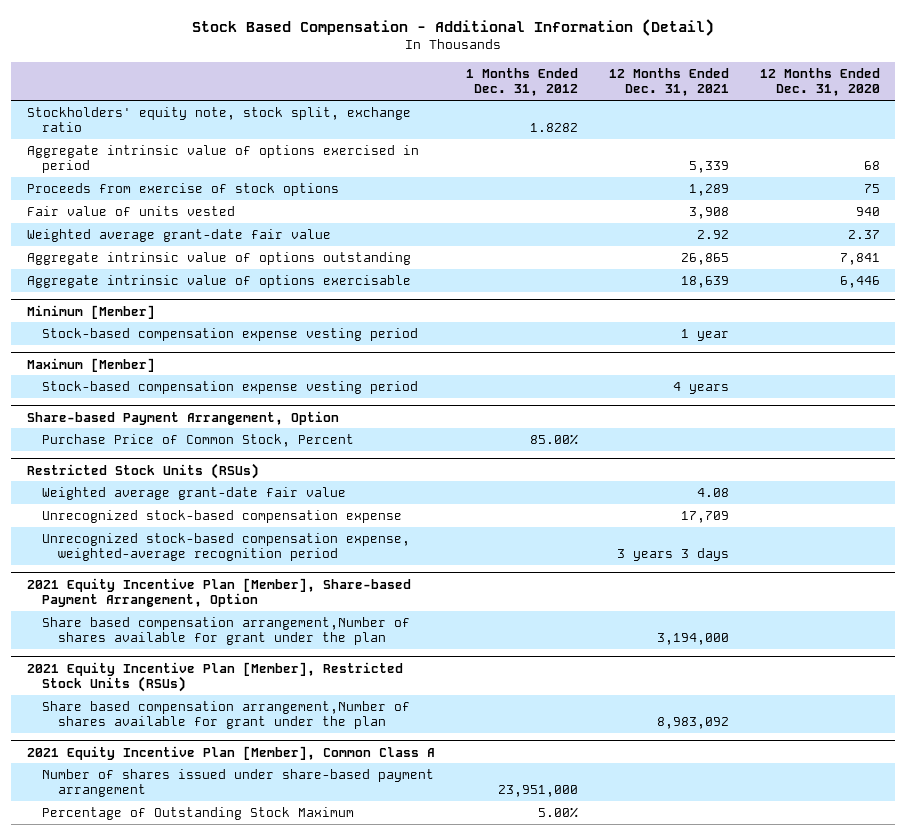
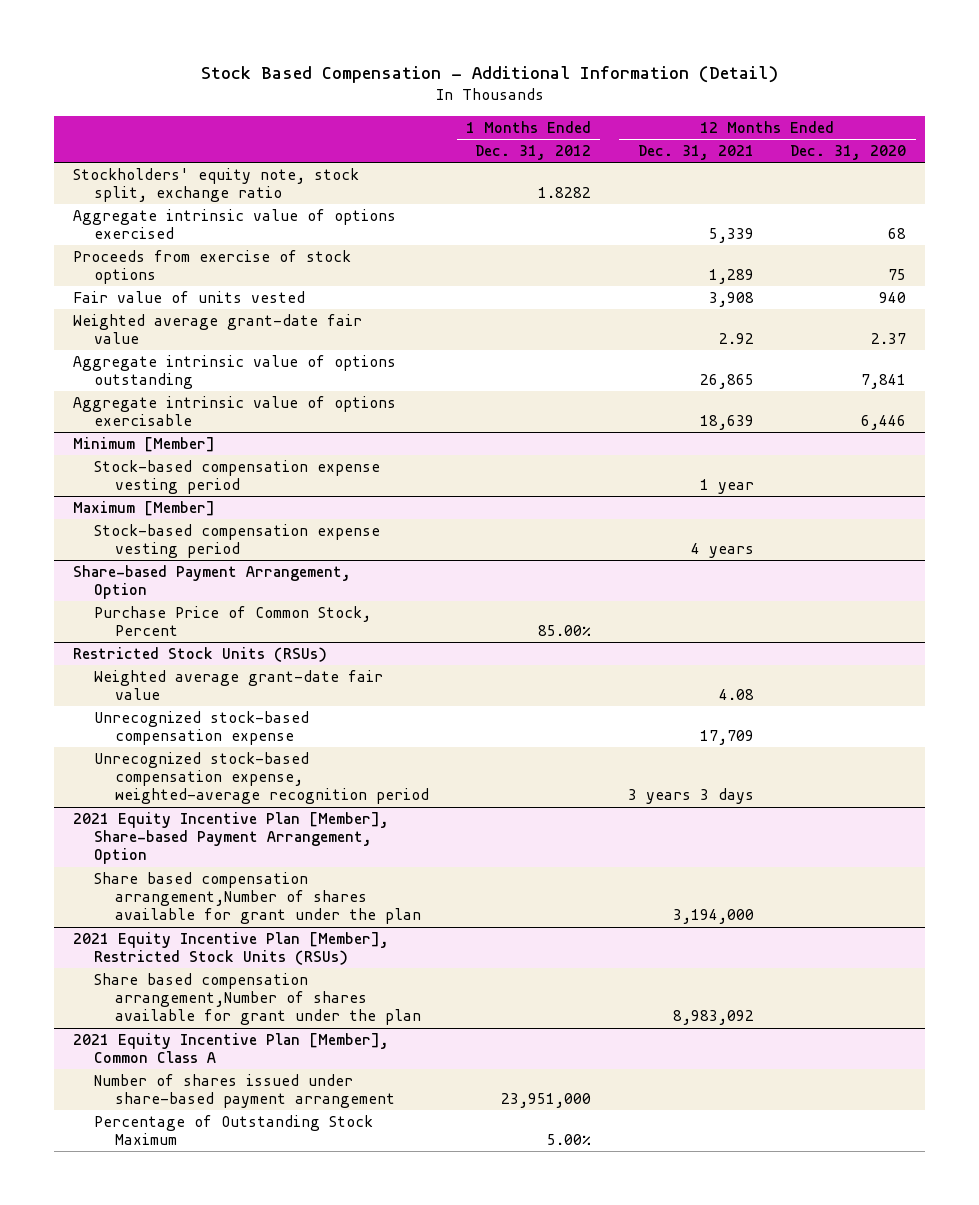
- Aggregate intrinsic value of options exercised in period | | 5,339 | 68
+ Aggregate intrinsic value of options exercised | | 5,339 | 68

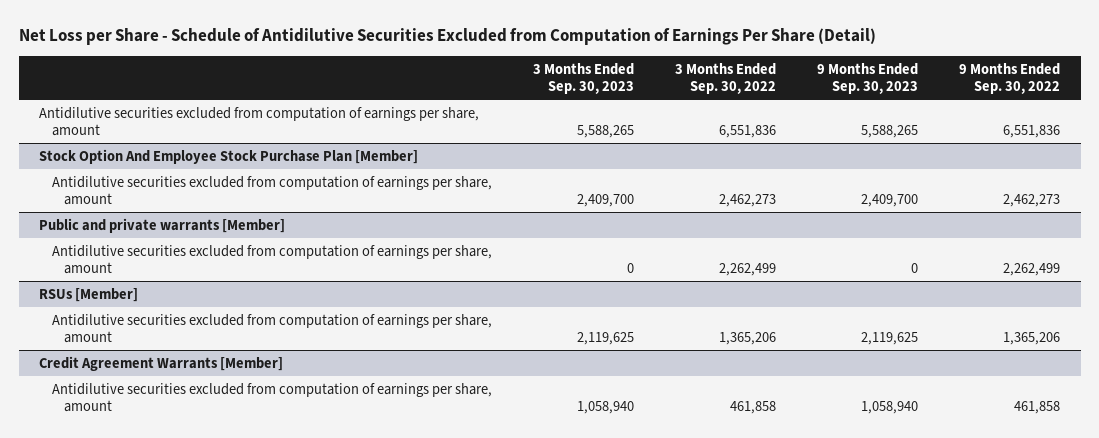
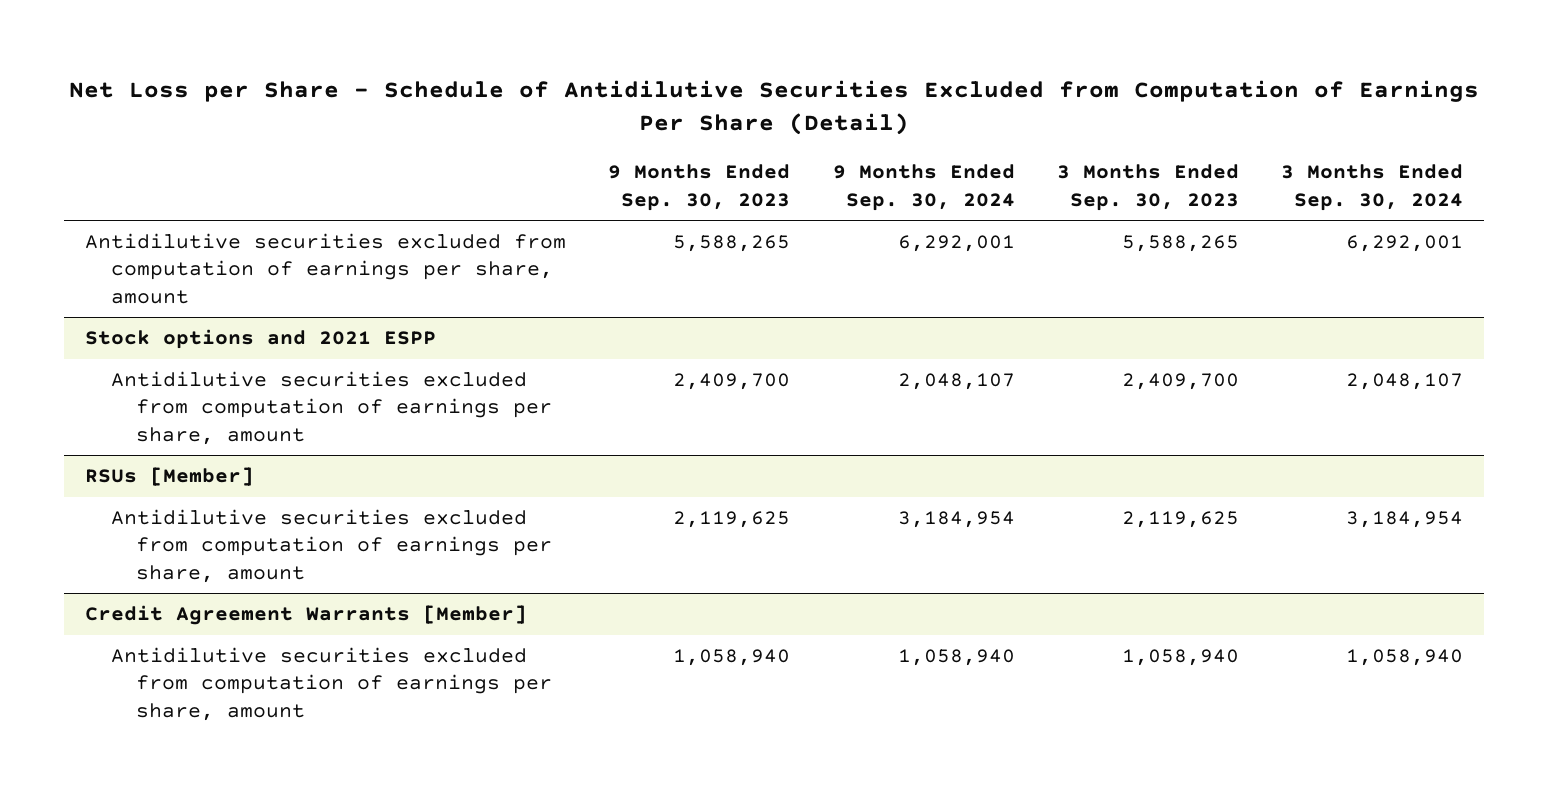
- | 3 Months Ended Sep. 30, 2023 | 3 Months Ended Sep. 30, 2022 | 9 Months Ended Sep. 30, 2023 | 9 Months Ended Sep. 30, 2022
+ | 9 Months Ended Sep. 30, 2023 | 9 Months Ended Sep. 30, 2024 | 3 Months Ended Sep. 30, 2023 | 3 Months Ended Sep. 30, 2024
- Stock Option And Employee Stock Purchase Plan [Member]
+ Stock options and 2021 ESPP
- Public and private warrants [Member]
- Antidilutive securities excluded from computation of earnings per share, amount | 0 | 2,262,499 | 0 | 2,262,499

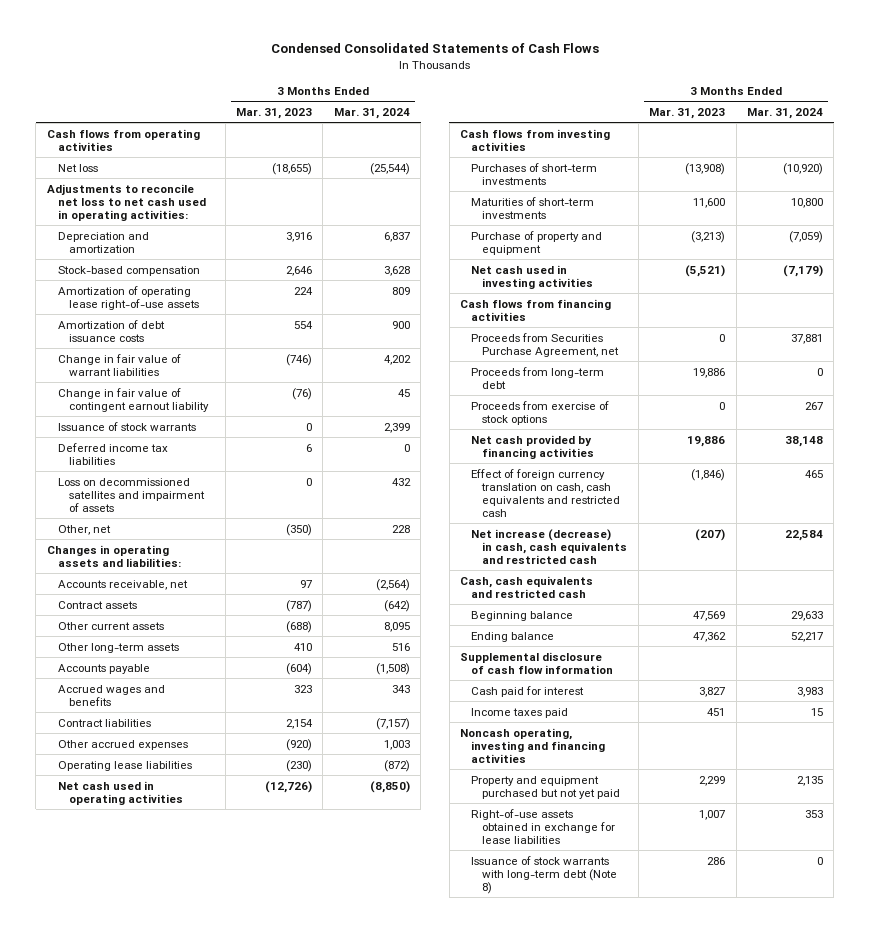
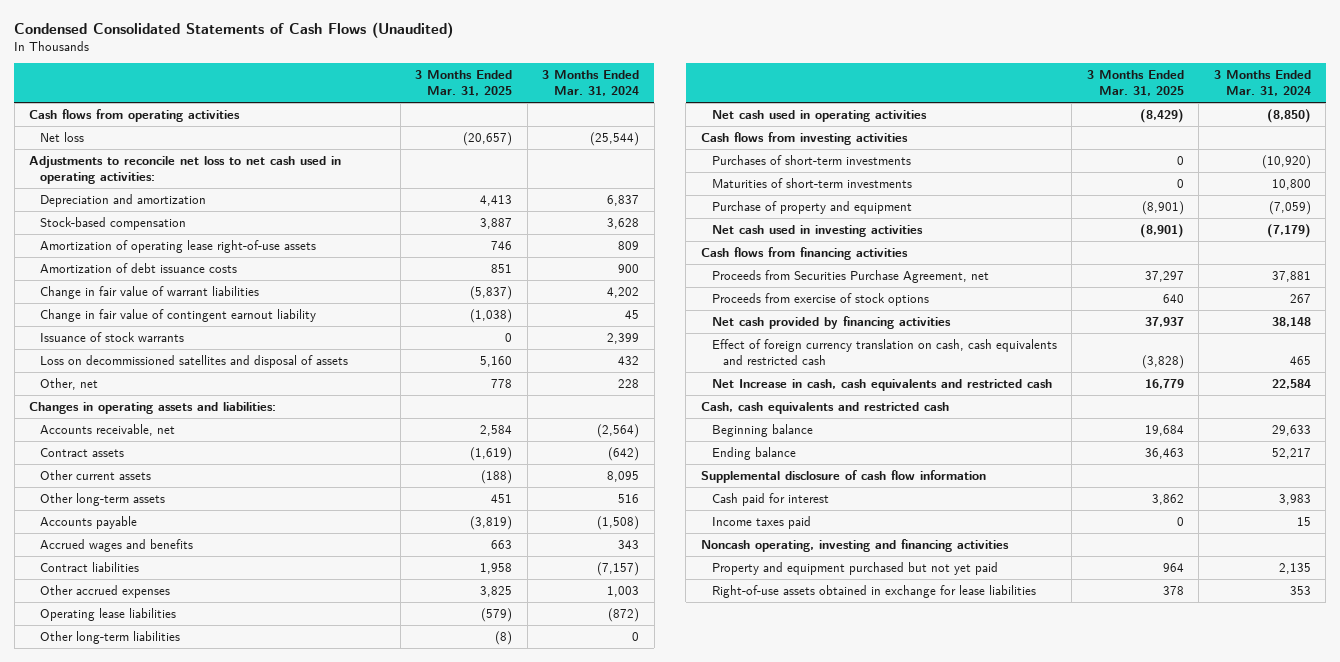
- Condensed Consolidated Statements of Cash Flows
+ Condensed Consolidated Statements of Cash Flows (Unaudited)
- | 3 Months Ended Mar. 31, 2023 | 3 Months Ended Mar. 31, 2024
+ | 3 Months Ended Mar. 31, 2025 | 3 Months Ended Mar. 31, 2024
- Deferred income tax liabilities | 6 | 0
- Loss on decommissioned satellites and impairment of assets | 0 | 432
+ Loss on decommissioned satellites and disposal of assets | 5,160 | 432
+ Other long-term liabilities | (8) | 0
- Proceeds from long-term debt | 19,886 | 0
- Net increase (decrease) in cash, cash equivalents and restricted cash | (207) | 22,584
+ Net Increase in cash, cash equivalents and restricted cash | 16,779 | 22,584
- Issuance of stock warrants with long-term debt (Note 8) | 286 | 0

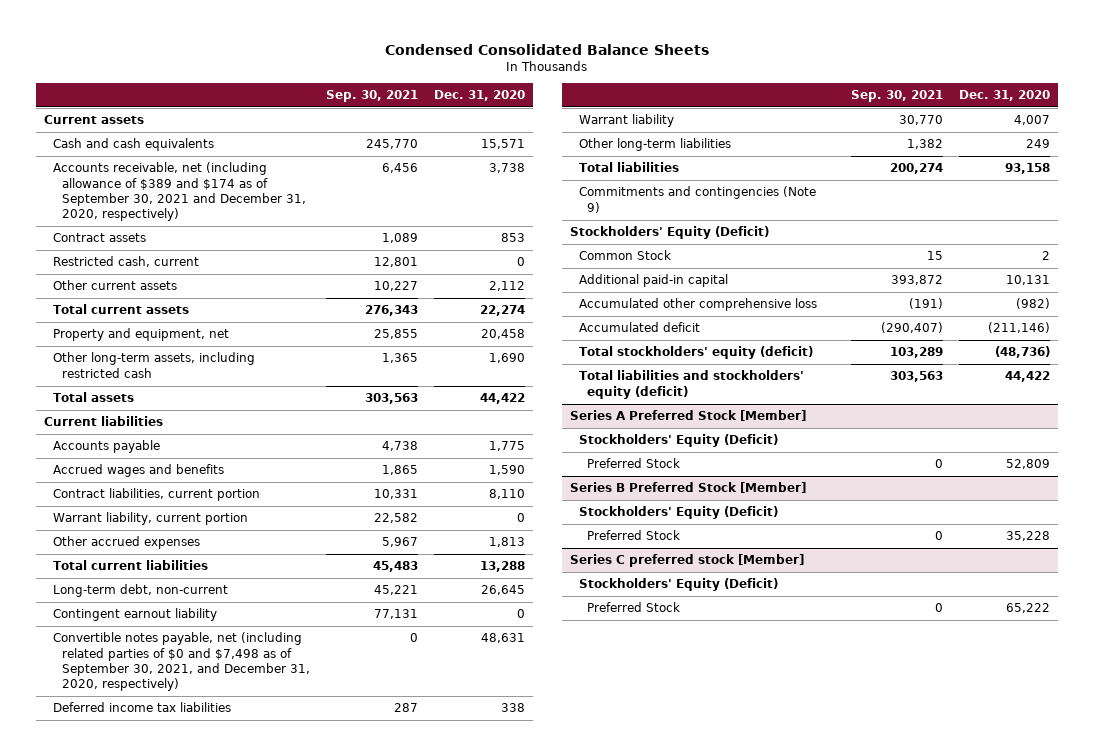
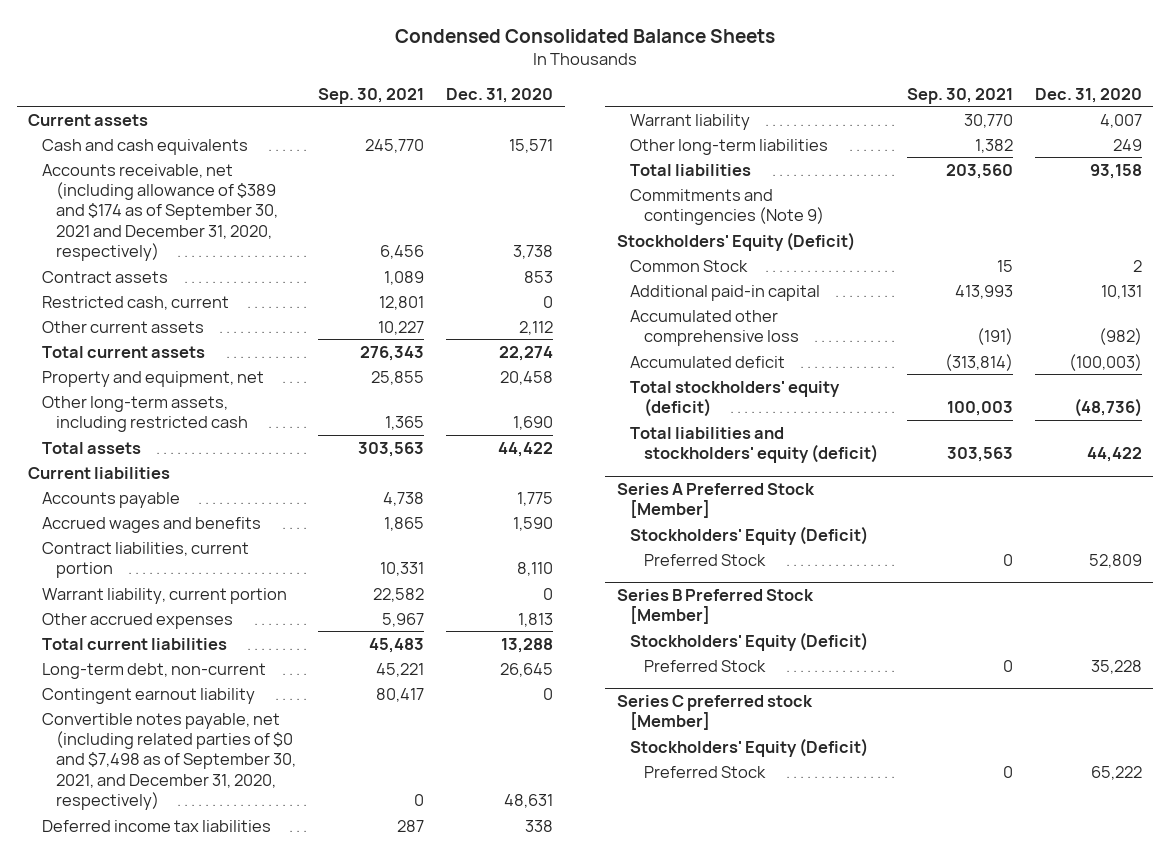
- Contingent earnout liability | 77,131 | 0
+ Contingent earnout liability | 80,417 | 0
- Total liabilities | 200,274 | 93,158
+ Total liabilities | 203,560 | 93,158
- Additional paid-in capital | 393,872 | 10,131
+ Additional paid-in capital | 413,993 | 10,131
- Accumulated deficit | (290,407) | (211,146)
- Total stockholders' equity (deficit) | 103,289 | (48,736)
+ Accumulated deficit | (313,814) | (100,003)
+ Total stockholders' equity (deficit) | 100,003 | (48,736)

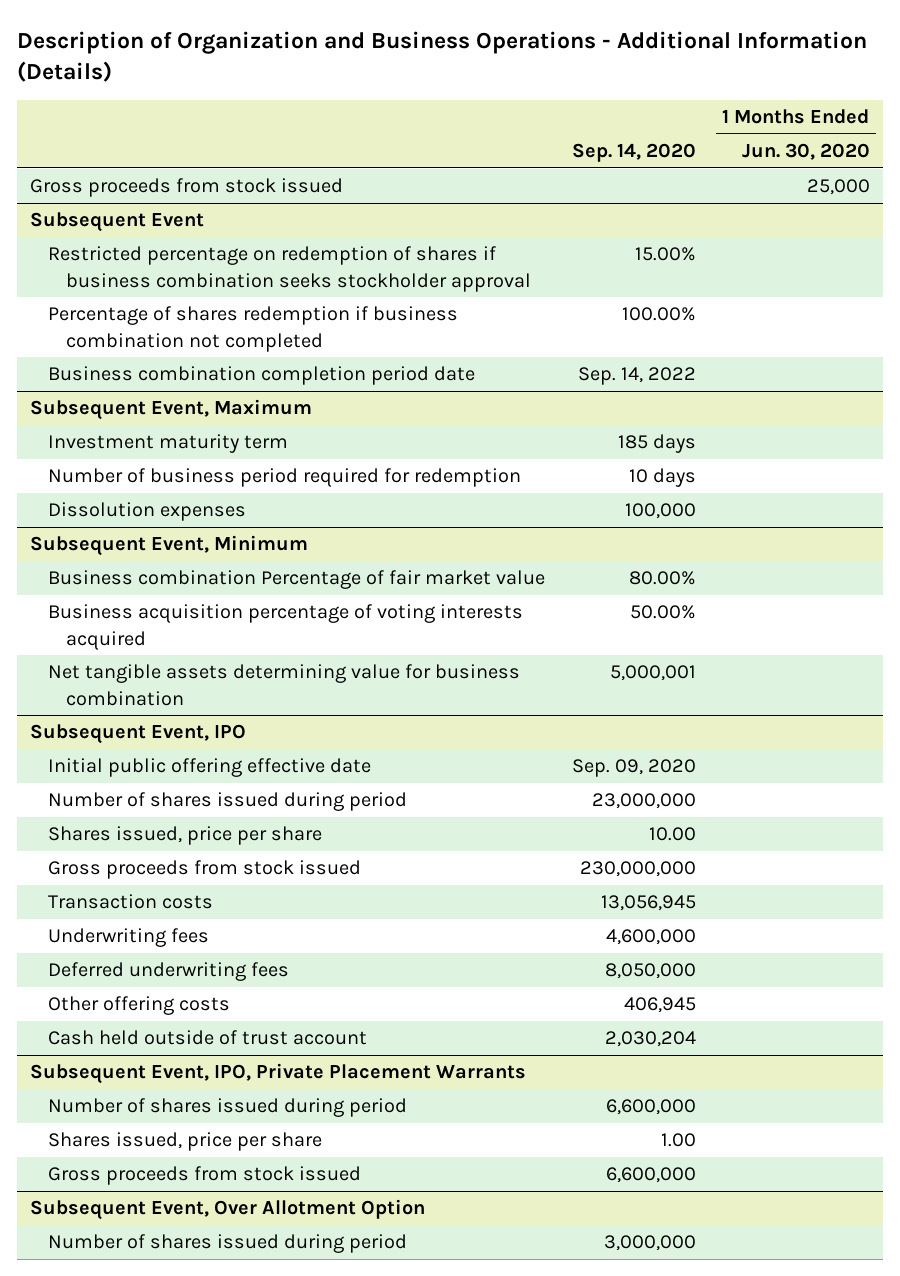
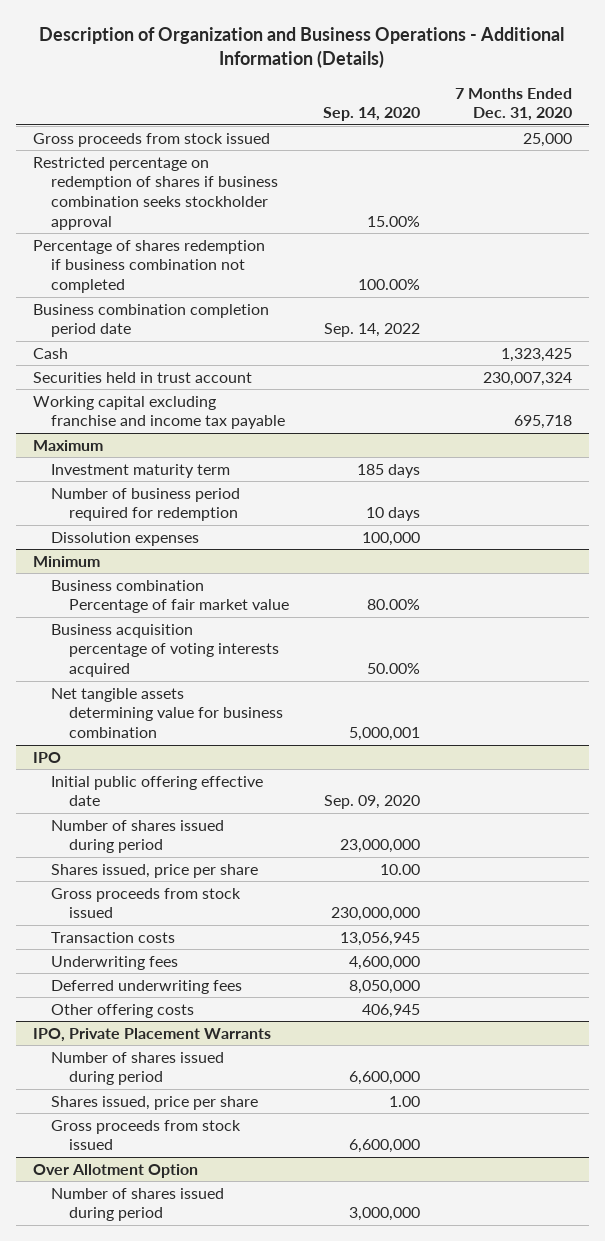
- | Sep. 14, 2020 | 1 Months Ended Jun. 30, 2020
+ | Sep. 14, 2020 | 7 Months Ended Dec. 31, 2020
- Subsequent Event
- Subsequent Event, Maximum
+ Cash | | 1,323,425
+ Securities held in trust account | | 230,007,324
+ Working capital excluding franchise and income tax payable | | 695,718
+ Maximum
- Subsequent Event, Minimum
+ Minimum
- Subsequent Event, IPO
+ IPO
- Cash held outside of trust account | 2,030,204 |
- Subsequent Event, IPO, Private Placement Warrants
+ IPO, Private Placement Warrants
- Subsequent Event, Over Allotment Option
+ Over Allotment Option

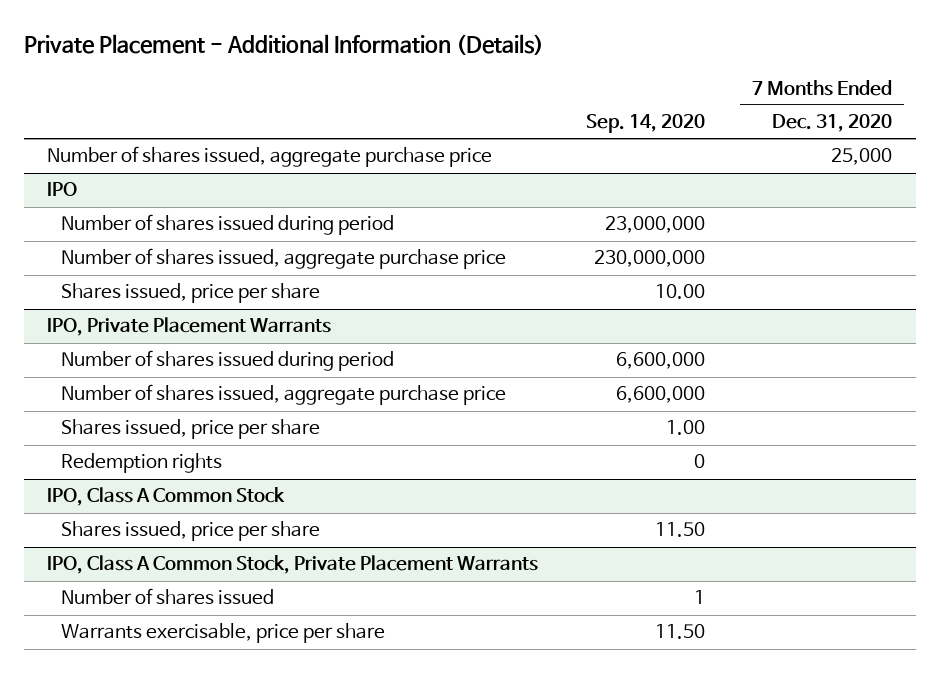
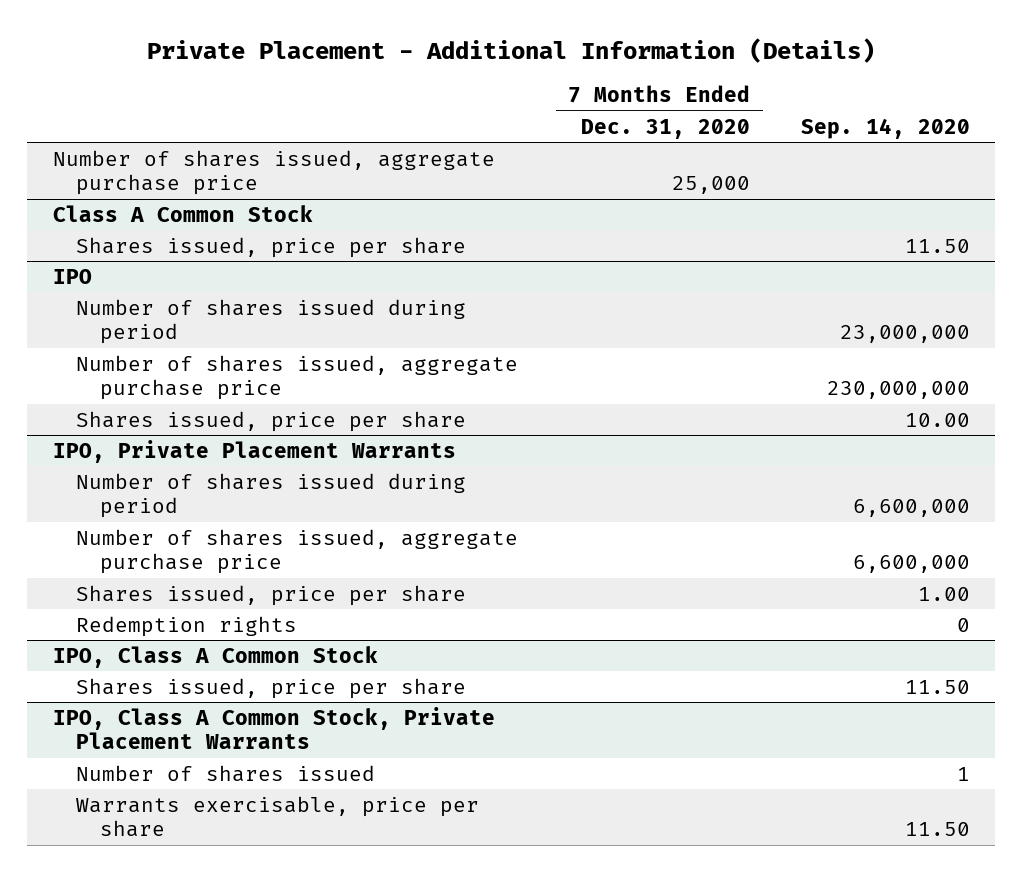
- | Sep. 14, 2020 | 7 Months Ended Dec. 31, 2020
+ | 7 Months Ended Dec. 31, 2020 | Sep. 14, 2020
+ Class A Common Stock
+ Shares issued, price per share | | 11.50

